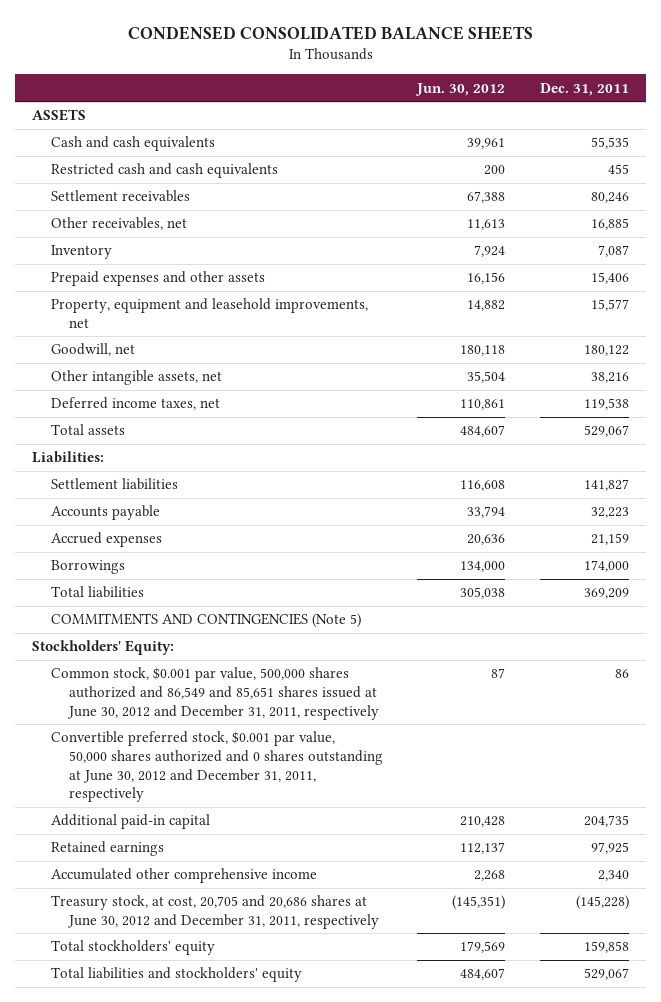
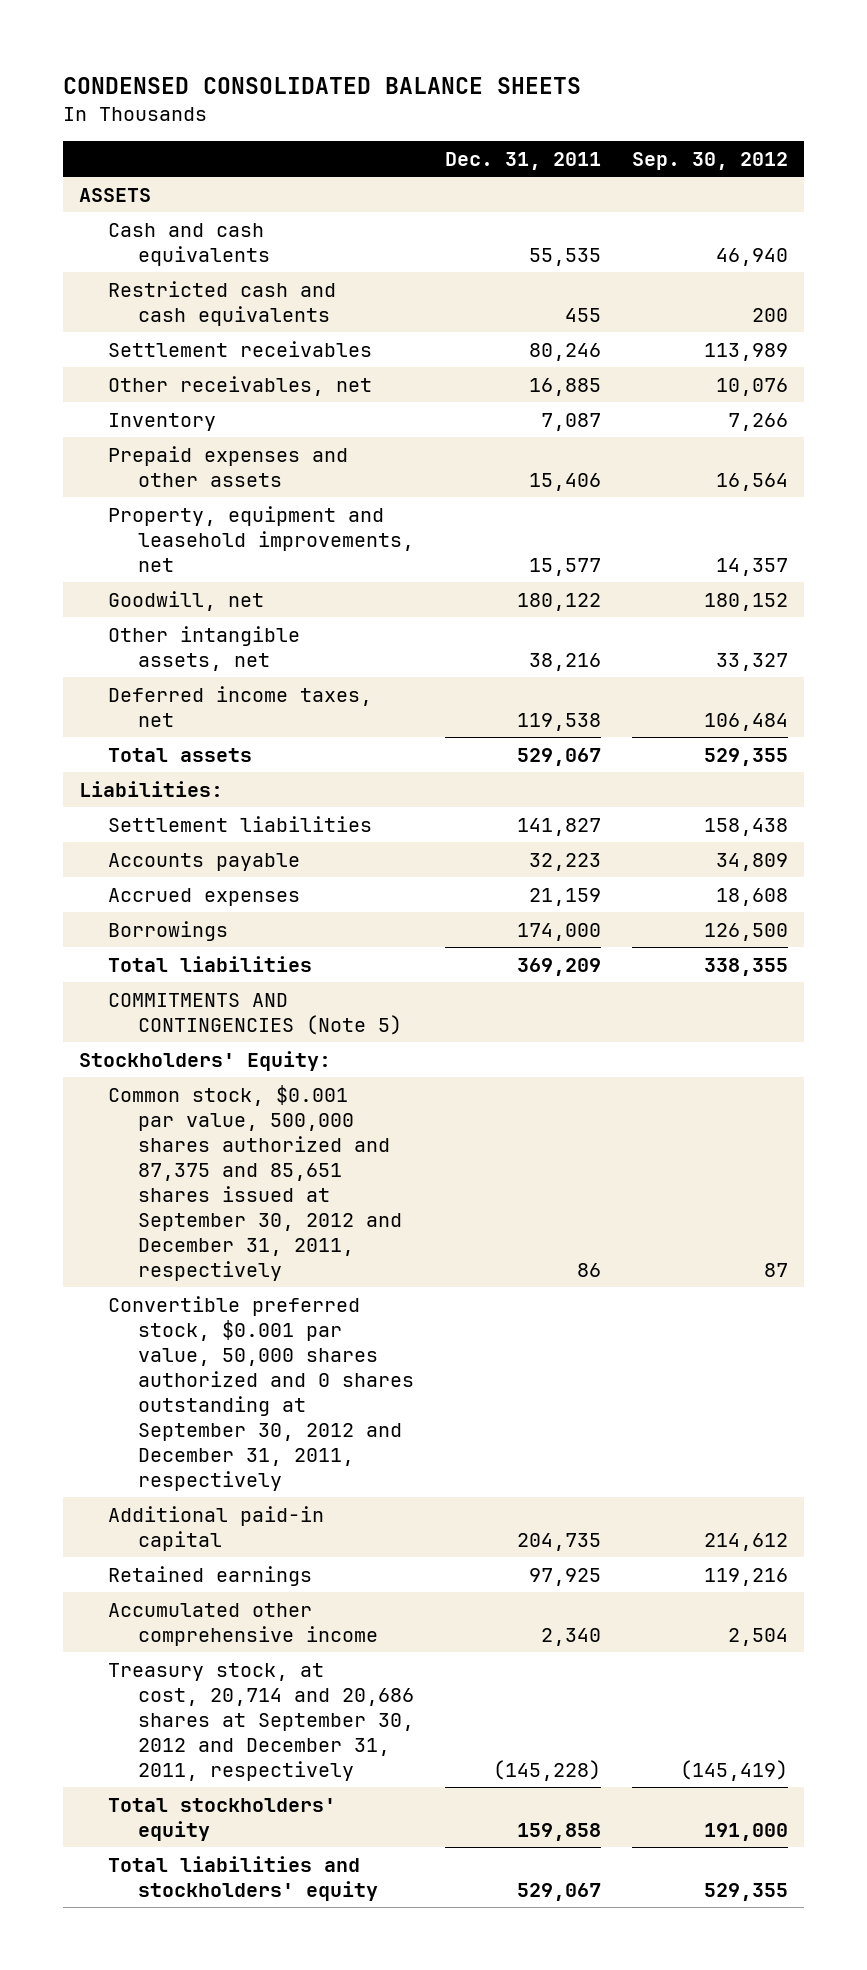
- | Jun. 30, 2012 | Dec. 31, 2011
+ | Dec. 31, 2011 | Sep. 30, 2012
- Common stock, $0.001 par value, 500,000 shares authorized and 86,549 and 85,651 shares issued at June 30, 2012 and December 31, 2011, respectively | 87 | 86
- Convertible preferred stock, $0.001 par value, 50,000 shares authorized and 0 shares outstanding at June 30, 2012 and December 31, 2011, respectively
+ Common stock, $0.001 par value, 500,000 shares authorized and 87,375 and 85,651 shares issued at September 30, 2012 and December 31, 2011, respectively | 86 | 87
+ Convertible preferred stock, $0.001 par value, 50,000 shares authorized and 0 shares outstanding at September 30, 2012 and December 31, 2011, respectively
- Treasury stock, at cost, 20,705 and 20,686 shares at June 30, 2012 and December 31, 2011, respectively | (145,351) | (145,228)
+ Treasury stock, at cost, 20,714 and 20,686 shares at September 30, 2012 and December 31, 2011, respectively | (145,228) | (145,419)

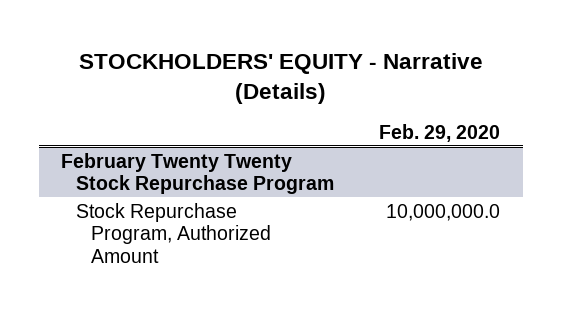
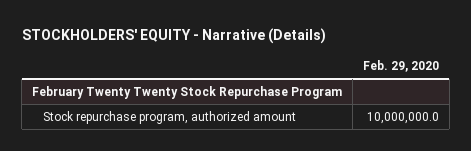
@ February Twenty Twenty Stock Repurchase Program
- Stock Repurchase Program, Authorized Amount | 10,000,000.0
+ Stock repurchase program, authorized amount | 10,000,000.0

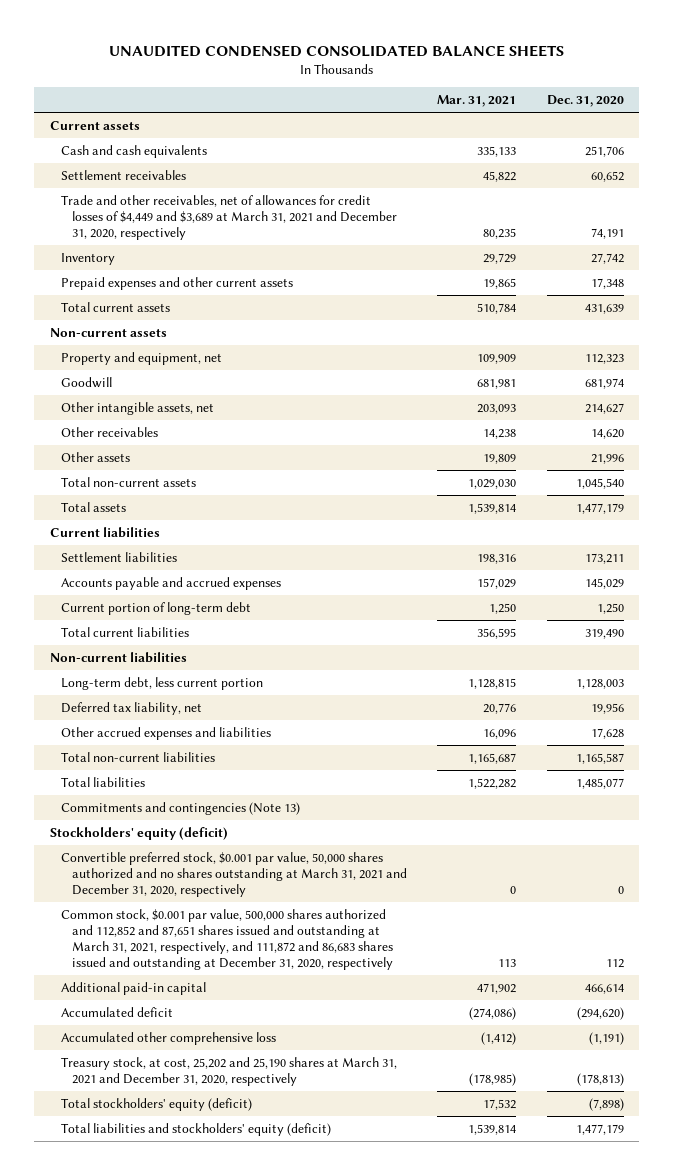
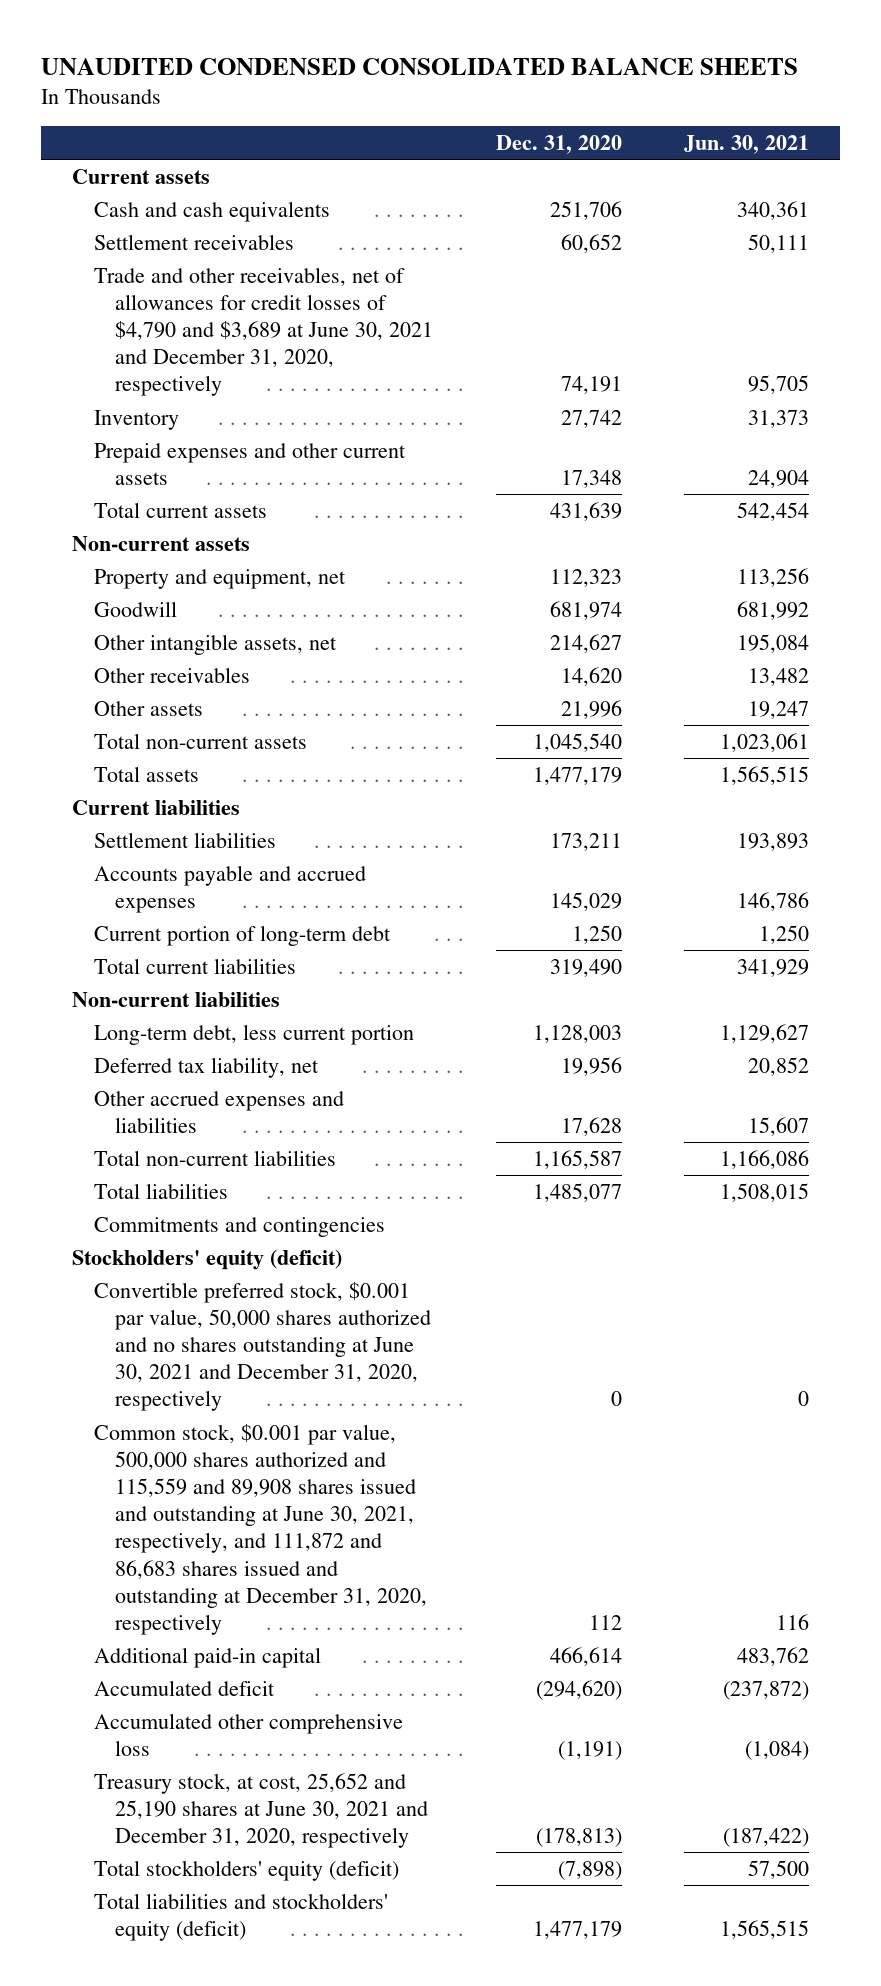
- | Mar. 31, 2021 | Dec. 31, 2020
+ | Dec. 31, 2020 | Jun. 30, 2021
- Trade and other receivables, net of allowances for credit losses of $4,449 and $3,689 at March 31, 2021 and December 31, 2020, respectively | 80,235 | 74,191
+ Trade and other receivables, net of allowances for credit losses of $4,790 and $3,689 at June 30, 2021 and December 31, 2020, respectively | 74,191 | 95,705
- Commitments and contingencies (Note 13)
+ Commitments and contingencies
- Convertible preferred stock, $0.001 par value, 50,000 shares authorized and no shares outstanding at March 31, 2021 and December 31, 2020, respectively | 0 | 0
- Common stock, $0.001 par value, 500,000 shares authorized and 112,852 and 87,651 shares issued and outstanding at March 31, 2021, respectively, and 111,872 and 86,683 shares issued and outstanding at December 31, 2020, respectively | 113 | 112
+ Convertible preferred stock, $0.001 par value, 50,000 shares authorized and no shares outstanding at June 30, 2021 and December 31, 2020, respectively | 0 | 0
+ Common stock, $0.001 par value, 500,000 shares authorized and 115,559 and 89,908 shares issued and outstanding at June 30, 2021, respectively, and 111,872 and 86,683 shares issued and outstanding at December 31, 2020, respectively | 112 | 116
- Treasury stock, at cost, 25,202 and 25,190 shares at March 31, 2021 and December 31, 2020, respectively | (178,985) | (178,813)
+ Treasury stock, at cost, 25,652 and 25,190 shares at June 30, 2021 and December 31, 2020, respectively | (178,813) | (187,422)

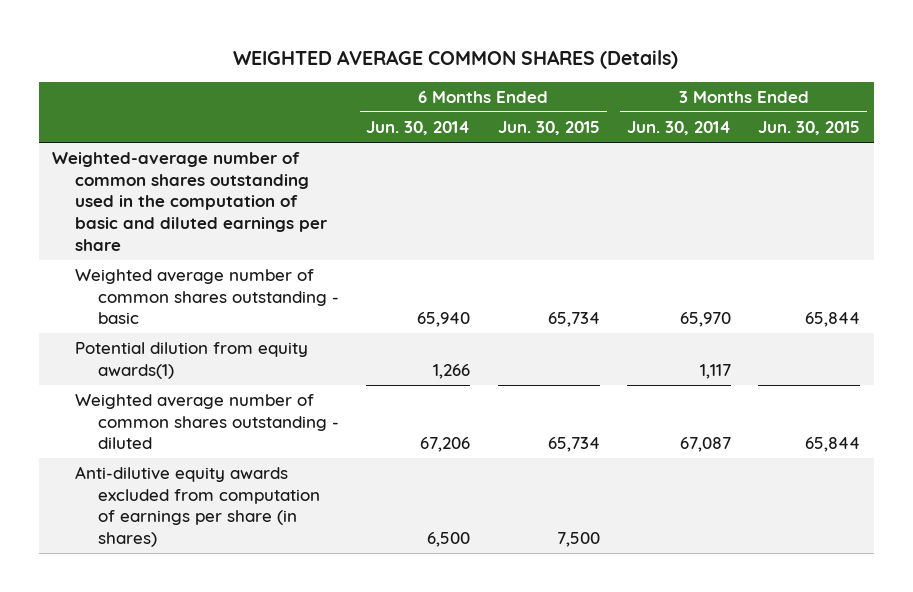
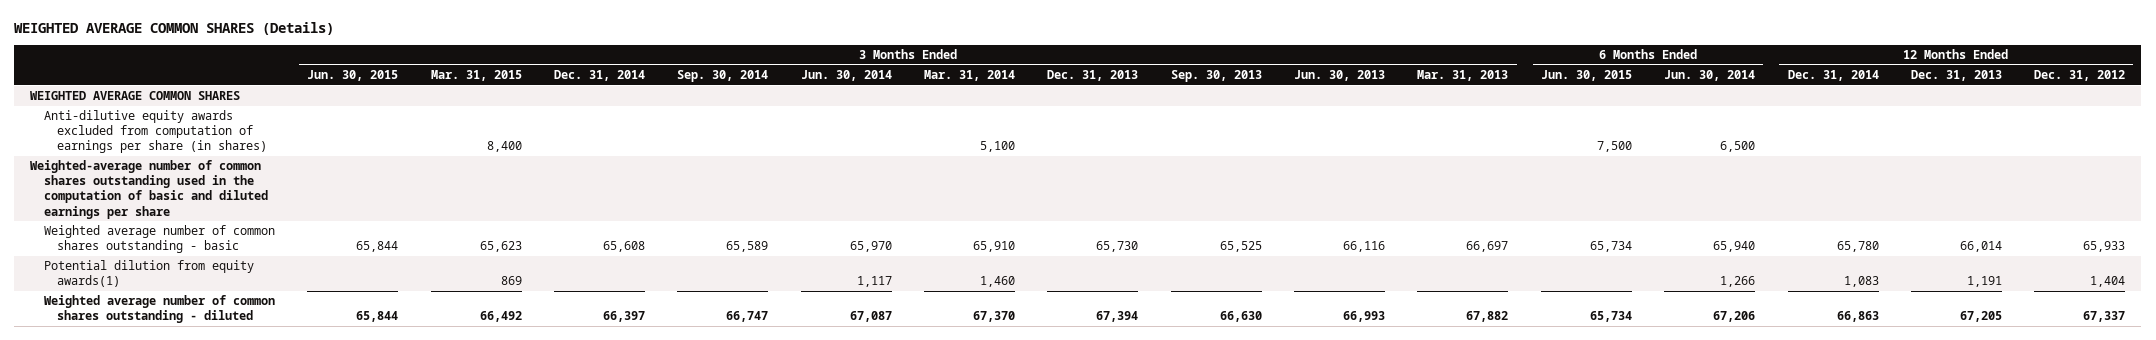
- | 6 Months Ended Jun. 30, 2014 | 6 Months Ended Jun. 30, 2015 | 3 Months Ended Jun. 30, 2014 | 3 Months Ended Jun. 30, 2015
+ | 3 Months Ended Jun. 30, 2015 | 3 Months Ended Mar. 31, 2015 | 3 Months Ended Dec. 31, 2014 | 3 Months Ended Sep. 30, 2014 | 3 Months Ended Jun. 30, 2014 | 3 Months Ended Mar. 31, 2014 | 3 Months Ended Dec. 31, 2013 | 3 Months Ended Sep. 30, 2013 | 3 Months Ended Jun. 30, 2013 | 3 Months Ended Mar. 31, 2013 | 6 Months Ended Jun. 30, 2015 | 6 Months Ended Jun. 30, 2014 | 12 Months Ended Dec. 31, 2014 | 12 Months Ended Dec. 31, 2013 | 12 Months Ended Dec. 31, 2012
+ WEIGHTED AVERAGE COMMON SHARES
moved up: Anti-dilutive equity awards excluded from computation of earnings per share (in shares) | | 8,400 | | | | 5,100 | | | | | 7,500 | 6,500 | | |

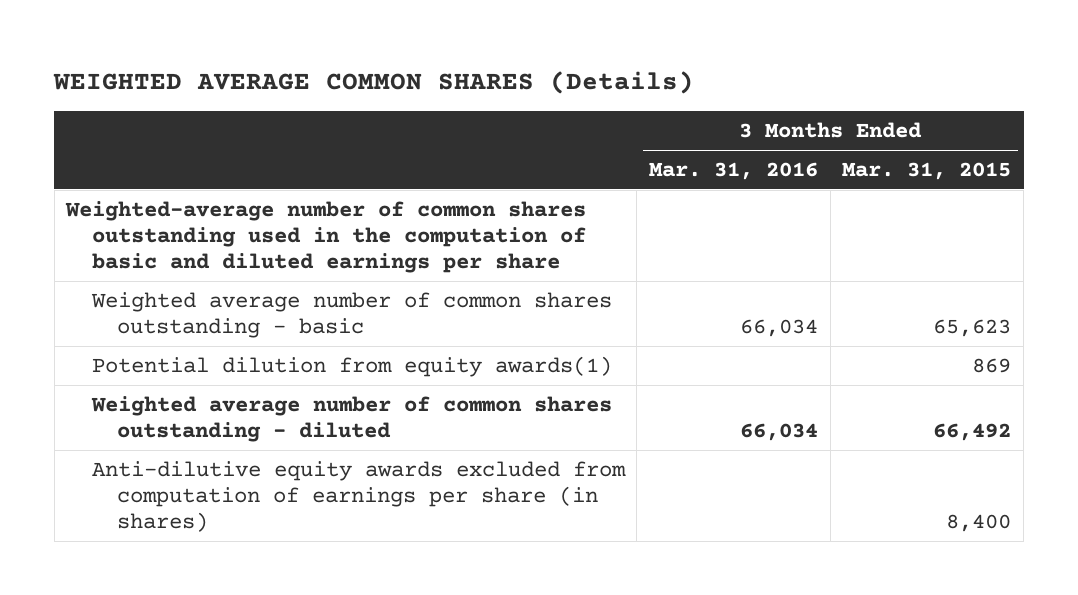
- | 3 Months Ended Jun. 30, 2015 | 3 Months Ended Mar. 31, 2015 | 3 Months Ended Dec. 31, 2014 | 3 Months Ended Sep. 30, 2014 | 3 Months Ended Jun. 30, 2014 | 3 Months Ended Mar. 31, 2014 | 3 Months Ended Dec. 31, 2013 | 3 Months Ended Sep. 30, 2013 | 3 Months Ended Jun. 30, 2013 | 3 Months Ended Mar. 31, 2013 | 6 Months Ended Jun. 30, 2015 | 6 Months Ended Jun. 30, 2014 | 12 Months Ended Dec. 31, 2014 | 12 Months Ended Dec. 31, 2013 | 12 Months Ended Dec. 31, 2012
+ | 3 Months Ended Mar. 31, 2016 | 3 Months Ended Mar. 31, 2015
- WEIGHTED AVERAGE COMMON SHARES
moved down: Anti-dilutive equity awards excluded from computation of earnings per share (in shares) | | 8,400

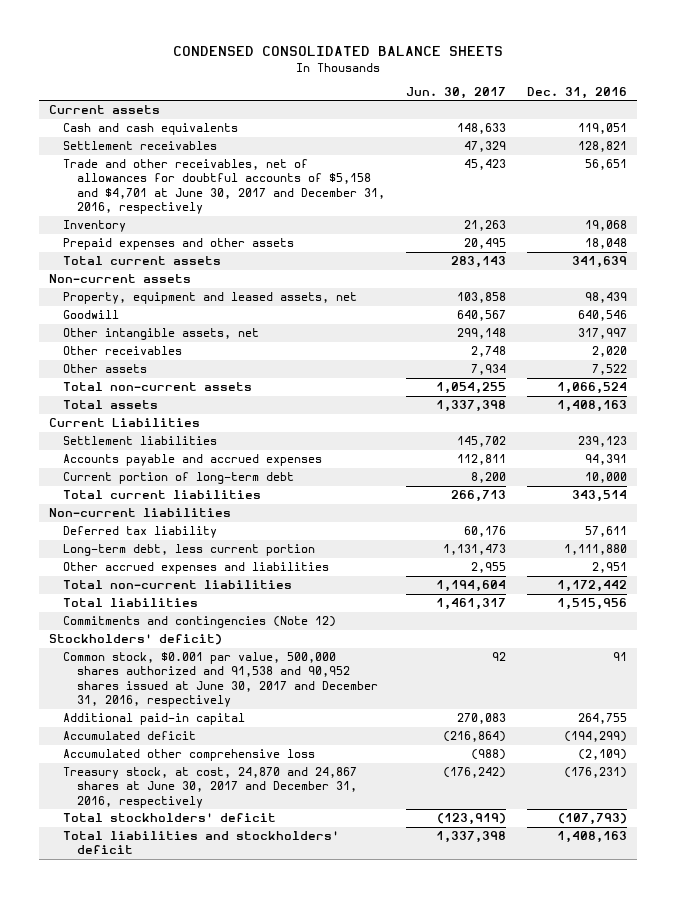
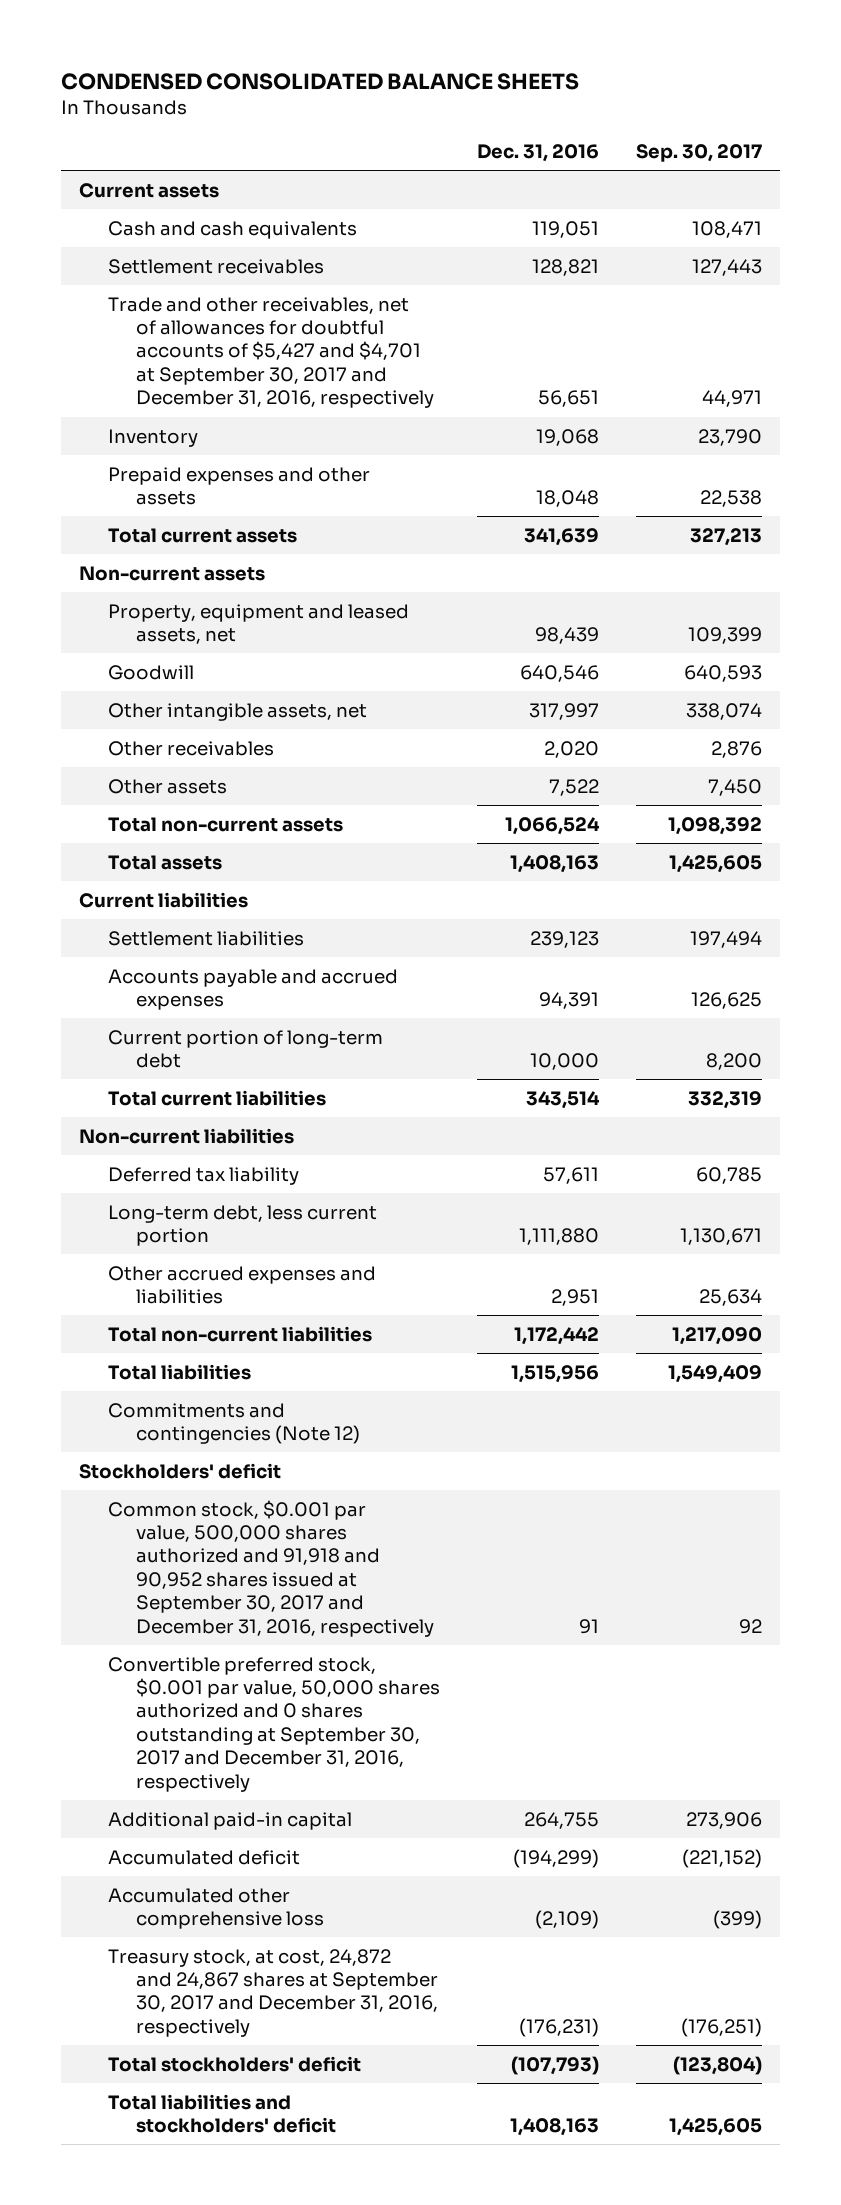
- | Jun. 30, 2017 | Dec. 31, 2016
+ | Dec. 31, 2016 | Sep. 30, 2017
- Trade and other receivables, net of allowances for doubtful accounts of $5,158 and $4,701 at June 30, 2017 and December 31, 2016, respectively | 45,423 | 56,651
+ Trade and other receivables, net of allowances for doubtful accounts of $5,427 and $4,701 at September 30, 2017 and December 31, 2016, respectively | 56,651 | 44,971
- Current Liabilities
+ Current liabilities
- Stockholders' deficit)
- Common stock, $0.001 par value, 500,000 shares authorized and 91,538 and 90,952 shares issued at June 30, 2017 and December 31, 2016, respectively | 92 | 91
+ Stockholders' deficit
+ Common stock, $0.001 par value, 500,000 shares authorized and 91,918 and 90,952 shares issued at September 30, 2017 and December 31, 2016, respectively | 91 | 92
+ Convertible preferred stock, $0.001 par value, 50,000 shares authorized and 0 shares outstanding at September 30, 2017 and December 31, 2016, respectively
- Treasury stock, at cost, 24,870 and 24,867 shares at June 30, 2017 and December 31, 2016, respectively | (176,242) | (176,231)
+ Treasury stock, at cost, 24,872 and 24,867 shares at September 30, 2017 and December 31, 2016, respectively | (176,231) | (176,251)

